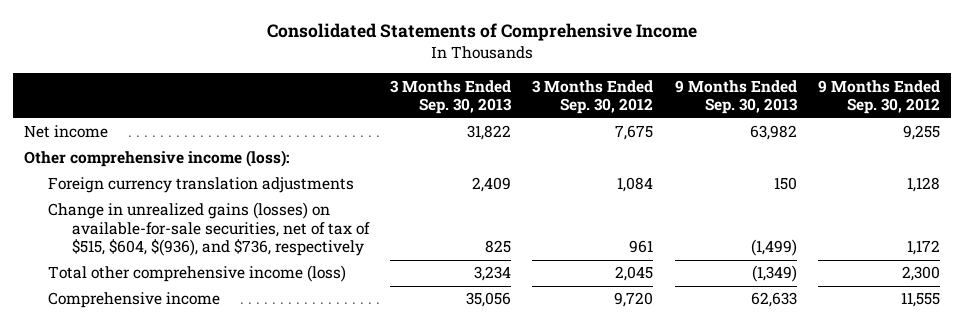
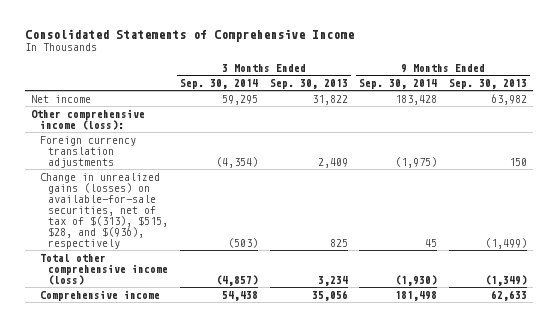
- | 3 Months Ended Sep. 30, 2013 | 3 Months Ended Sep. 30, 2012 | 9 Months Ended Sep. 30, 2013 | 9 Months Ended Sep. 30, 2012
+ | 3 Months Ended Sep. 30, 2014 | 3 Months Ended Sep. 30, 2013 | 9 Months Ended Sep. 30, 2014 | 9 Months Ended Sep. 30, 2013
- Change in unrealized gains (losses) on available-for-sale securities, net of tax of $515, $604, $(936), and $736, respectively | 825 | 961 | (1,499) | 1,172
+ Change in unrealized gains (losses) on available-for-sale securities, net of tax of $(313), $515, $28, and $(936), respectively | (503) | 825 | 45 | (1,499)

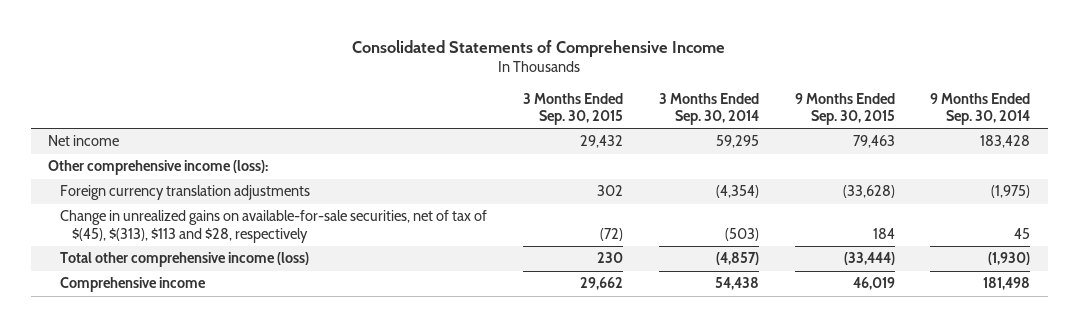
- | 3 Months Ended Sep. 30, 2014 | 3 Months Ended Sep. 30, 2013 | 9 Months Ended Sep. 30, 2014 | 9 Months Ended Sep. 30, 2013
+ | 3 Months Ended Sep. 30, 2015 | 3 Months Ended Sep. 30, 2014 | 9 Months Ended Sep. 30, 2015 | 9 Months Ended Sep. 30, 2014
- Change in unrealized gains (losses) on available-for-sale securities, net of tax of $(313), $515, $28, and $(936), respectively | (503) | 825 | 45 | (1,499)
+ Change in unrealized gains on available-for-sale securities, net of tax of $(45), $(313), $113 and $28, respectively | (72) | (503) | 184 | 45

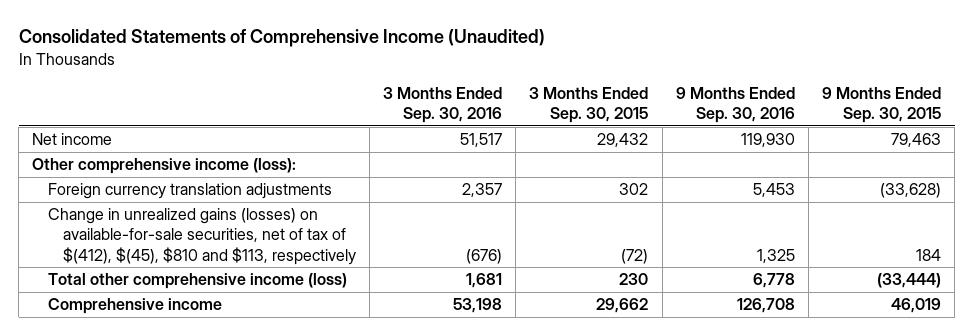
- Consolidated Statements of Comprehensive Income
+ Consolidated Statements of Comprehensive Income (Unaudited)
- | 3 Months Ended Sep. 30, 2015 | 3 Months Ended Sep. 30, 2014 | 9 Months Ended Sep. 30, 2015 | 9 Months Ended Sep. 30, 2014
+ | 3 Months Ended Sep. 30, 2016 | 3 Months Ended Sep. 30, 2015 | 9 Months Ended Sep. 30, 2016 | 9 Months Ended Sep. 30, 2015
- Change in unrealized gains on available-for-sale securities, net of tax of $(45), $(313), $113 and $28, respectively | (72) | (503) | 184 | 45
+ Change in unrealized gains (losses) on available-for-sale securities, net of tax of $(412), $(45), $810 and $113, respectively | (676) | (72) | 1,325 | 184

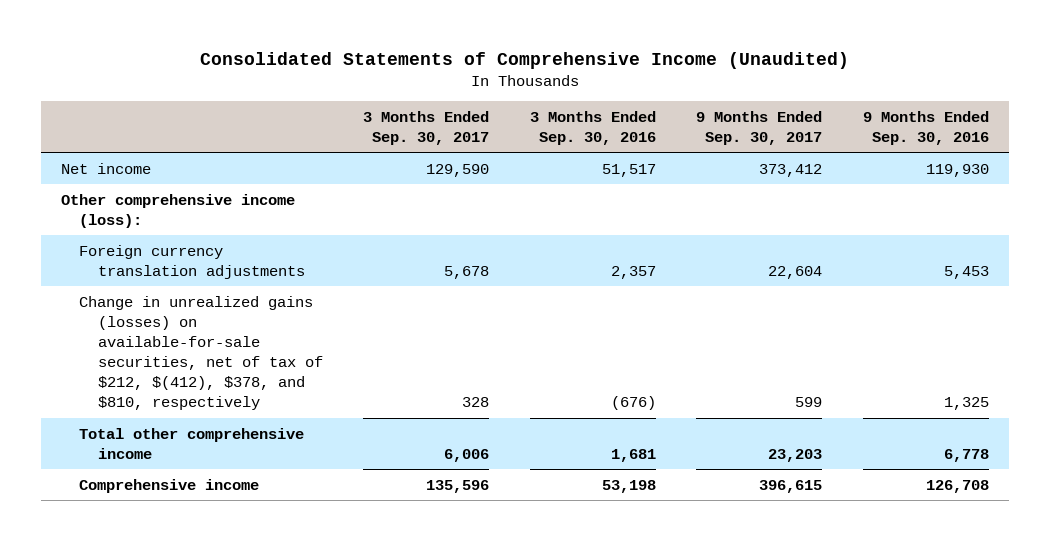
- | 3 Months Ended Sep. 30, 2016 | 3 Months Ended Sep. 30, 2015 | 9 Months Ended Sep. 30, 2016 | 9 Months Ended Sep. 30, 2015
+ | 3 Months Ended Sep. 30, 2017 | 3 Months Ended Sep. 30, 2016 | 9 Months Ended Sep. 30, 2017 | 9 Months Ended Sep. 30, 2016
- Change in unrealized gains (losses) on available-for-sale securities, net of tax of $(412), $(45), $810 and $113, respectively | (676) | (72) | 1,325 | 184
- Total other comprehensive income (loss) | 1,681 | 230 | 6,778 | (33,444)
+ Change in unrealized gains (losses) on available-for-sale securities, net of tax of $212, $(412), $378, and $810, respectively | 328 | (676) | 599 | 1,325
+ Total other comprehensive income | 6,006 | 1,681 | 23,203 | 6,778

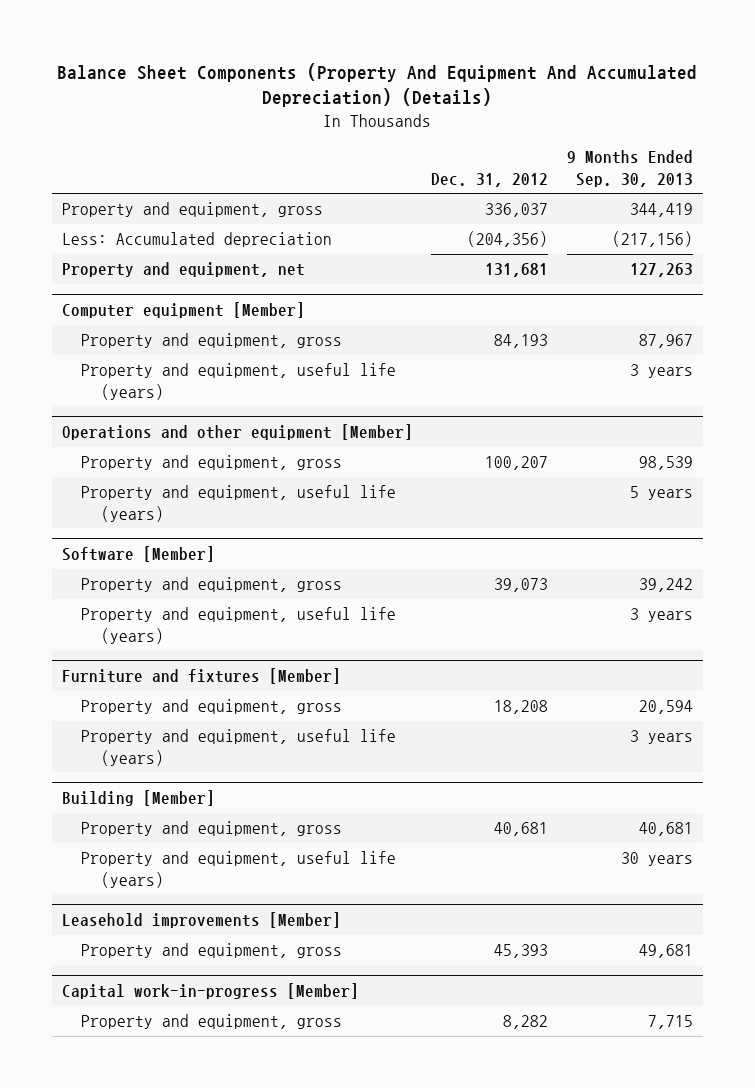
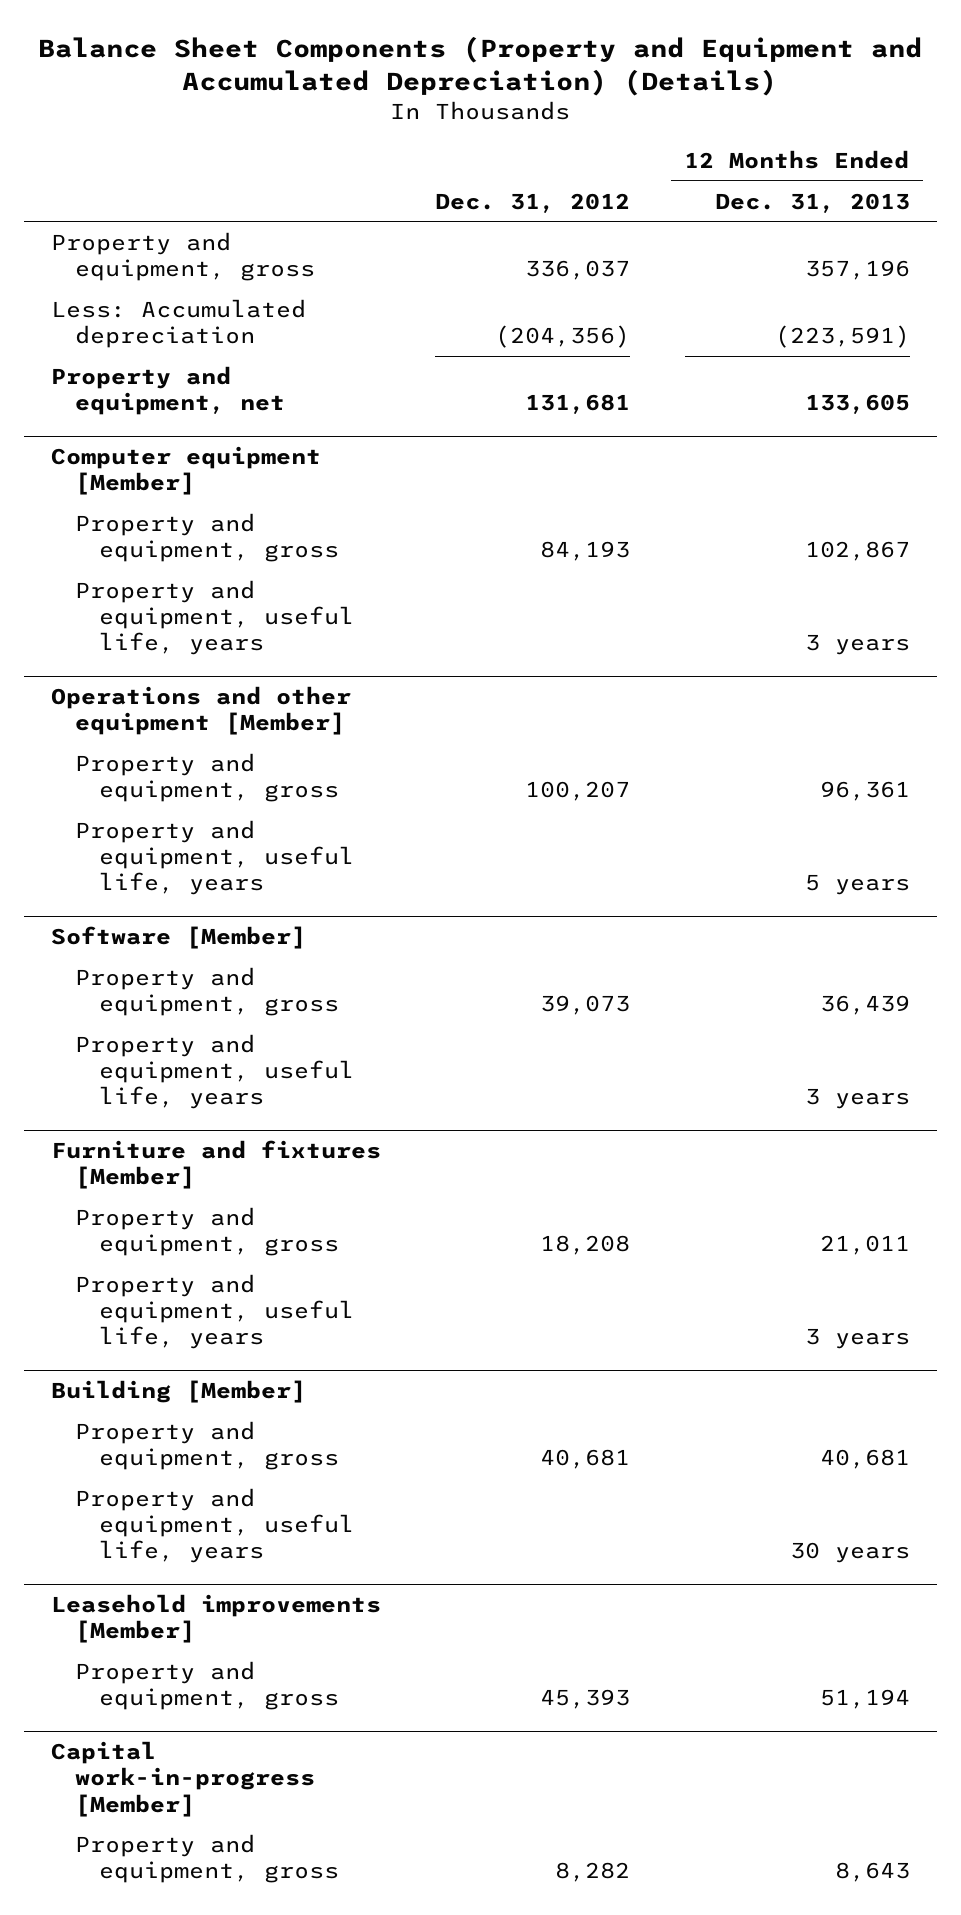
- Balance Sheet Components (Property And Equipment And Accumulated Depreciation) (Details)
+ Balance Sheet Components (Property and Equipment and Accumulated Depreciation) (Details)
- | Dec. 31, 2012 | 9 Months Ended Sep. 30, 2013
+ | Dec. 31, 2012 | 12 Months Ended Dec. 31, 2013
@ Computer equipment [Member]
- Property and equipment, useful life (years) | | 3 years
+ Property and equipment, useful life, years | | 3 years
@ Operations and other equipment [Member]
- Property and equipment, useful life (years) | | 5 years
+ Property and equipment, useful life, years | | 5 years
@ Software [Member]
- Property and equipment, useful life (years) | | 3 years
+ Property and equipment, useful life, years | | 3 years
@ Furniture and fixtures [Member]
- Property and equipment, useful life (years) | | 3 years
+ Property and equipment, useful life, years | | 3 years
@ Building [Member]
- Property and equipment, useful life (years) | | 30 years
+ Property and equipment, useful life, years | | 30 years

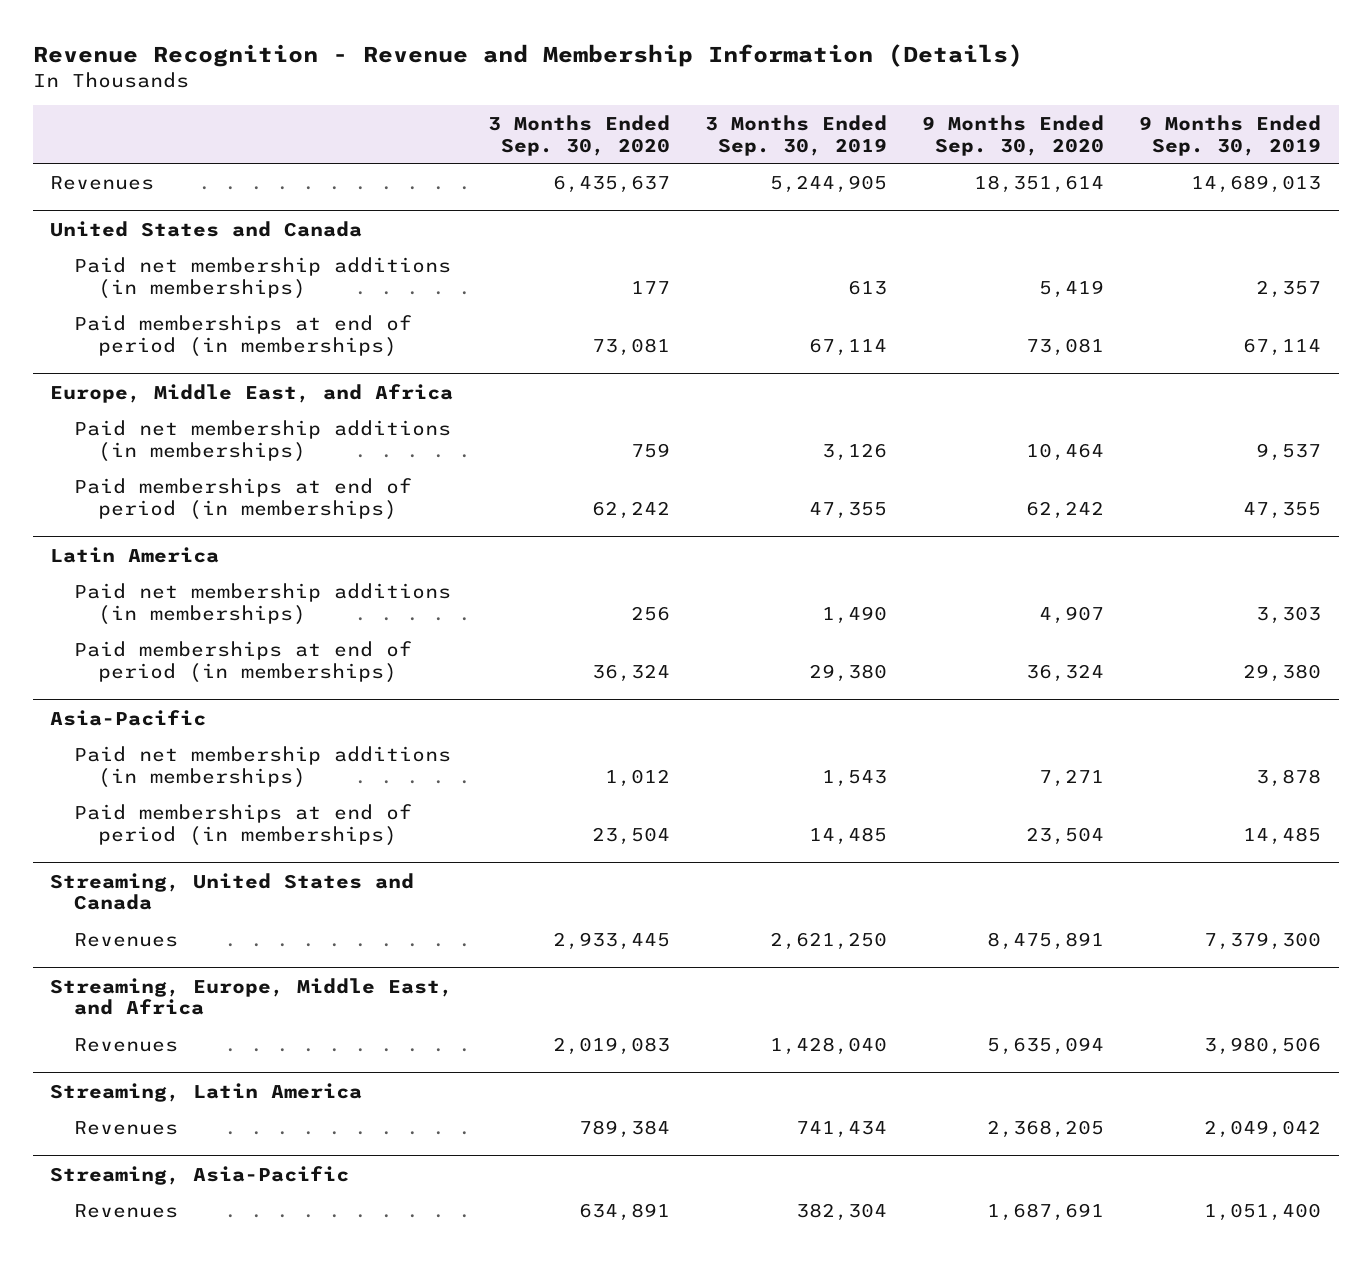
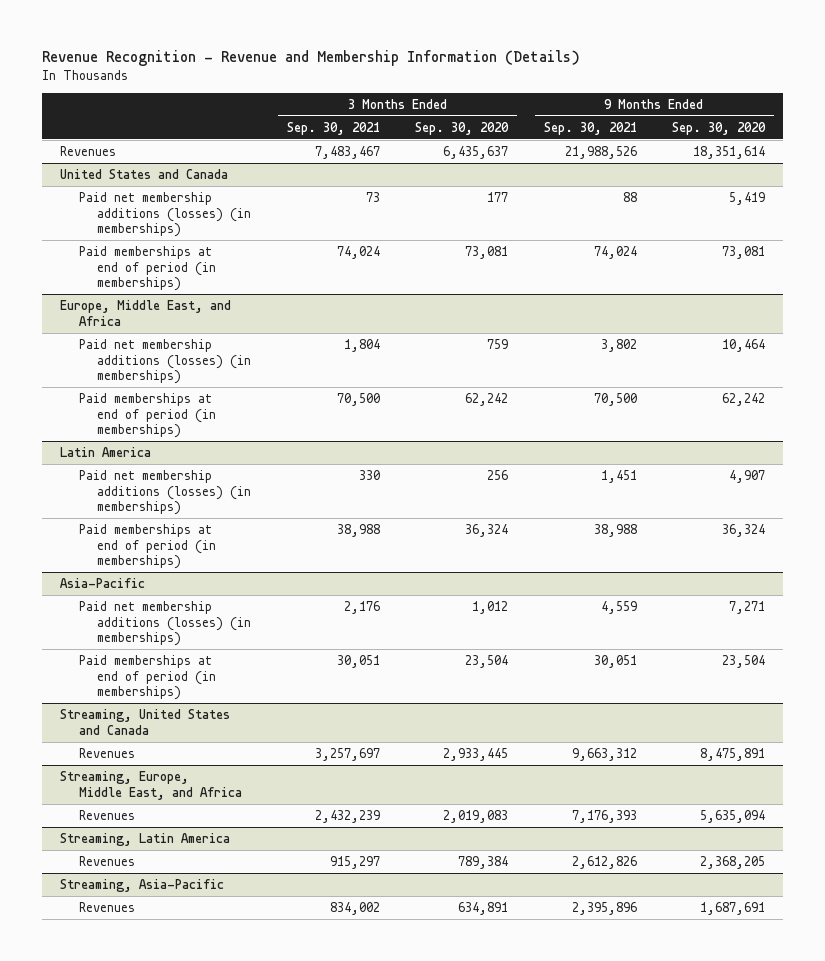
- | 3 Months Ended Sep. 30, 2020 | 3 Months Ended Sep. 30, 2019 | 9 Months Ended Sep. 30, 2020 | 9 Months Ended Sep. 30, 2019
+ | 3 Months Ended Sep. 30, 2021 | 3 Months Ended Sep. 30, 2020 | 9 Months Ended Sep. 30, 2021 | 9 Months Ended Sep. 30, 2020
@ United States and Canada
- Paid net membership additions (in memberships) | 177 | 613 | 5,419 | 2,357
+ Paid net membership additions (losses) (in memberships) | 73 | 177 | 88 | 5,419
@ Europe, Middle East, and Africa
- Paid net membership additions (in memberships) | 759 | 3,126 | 10,464 | 9,537
+ Paid net membership additions (losses) (in memberships) | 1,804 | 759 | 3,802 | 10,464
@ Latin America
- Paid net membership additions (in memberships) | 256 | 1,490 | 4,907 | 3,303
+ Paid net membership additions (losses) (in memberships) | 330 | 256 | 1,451 | 4,907
@ Asia-Pacific
- Paid net membership additions (in memberships) | 1,012 | 1,543 | 7,271 | 3,878
+ Paid net membership additions (losses) (in memberships) | 2,176 | 1,012 | 4,559 | 7,271

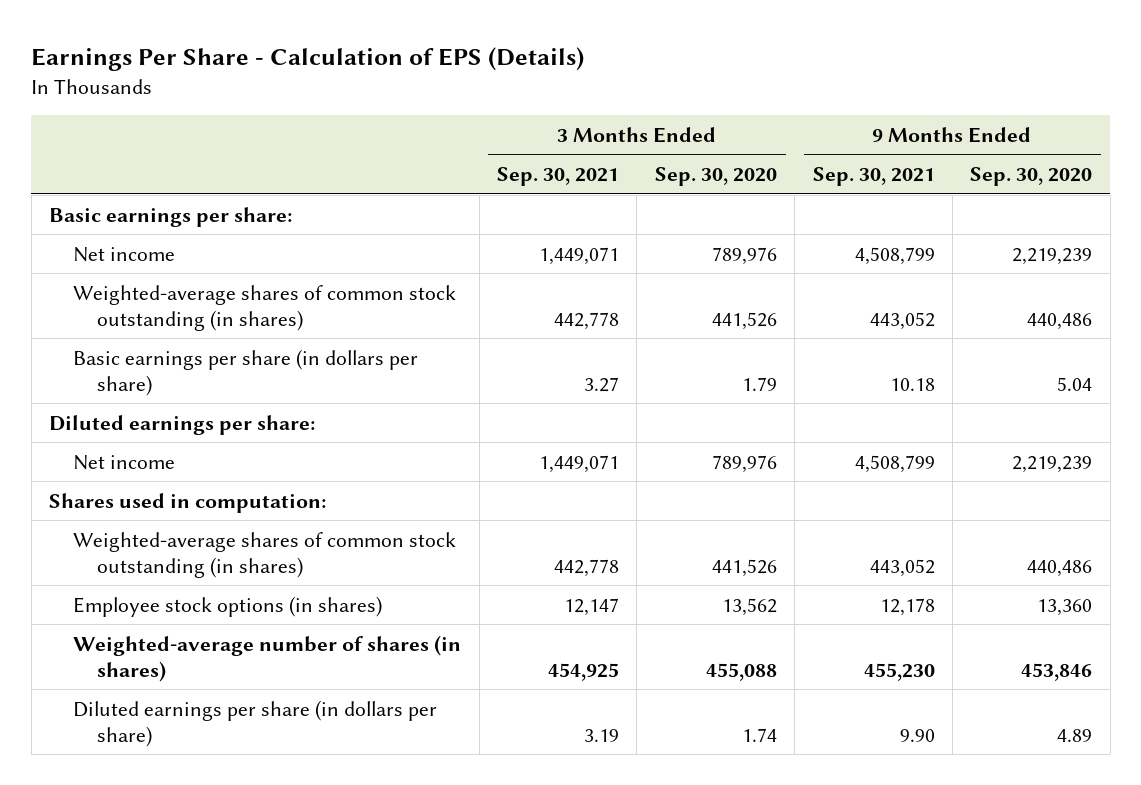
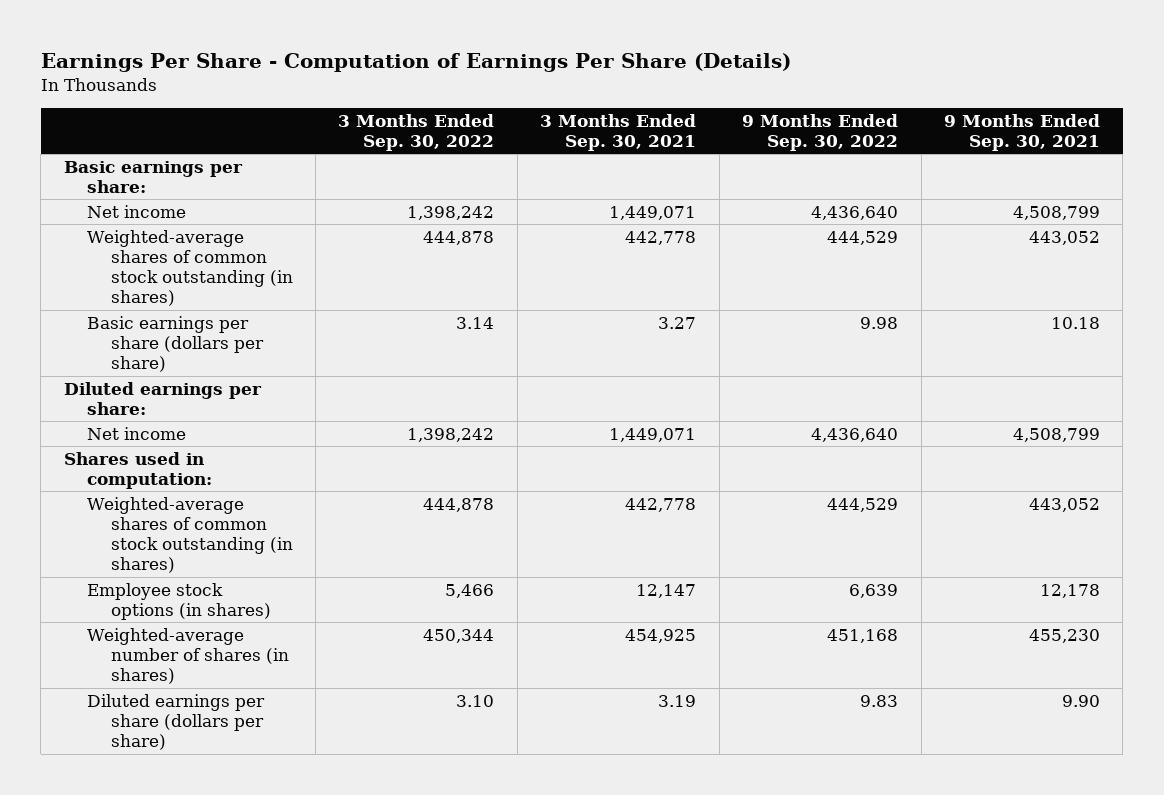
- Earnings Per Share - Calculation of EPS (Details)
+ Earnings Per Share - Computation of Earnings Per Share (Details)
- | 3 Months Ended Sep. 30, 2021 | 3 Months Ended Sep. 30, 2020 | 9 Months Ended Sep. 30, 2021 | 9 Months Ended Sep. 30, 2020
+ | 3 Months Ended Sep. 30, 2022 | 3 Months Ended Sep. 30, 2021 | 9 Months Ended Sep. 30, 2022 | 9 Months Ended Sep. 30, 2021
- Basic earnings per share (in dollars per share) | 3.27 | 1.79 | 10.18 | 5.04
+ Basic earnings per share (dollars per share) | 3.14 | 3.27 | 9.98 | 10.18
- Diluted earnings per share (in dollars per share) | 3.19 | 1.74 | 9.90 | 4.89
+ Diluted earnings per share (dollars per share) | 3.10 | 3.19 | 9.83 | 9.90

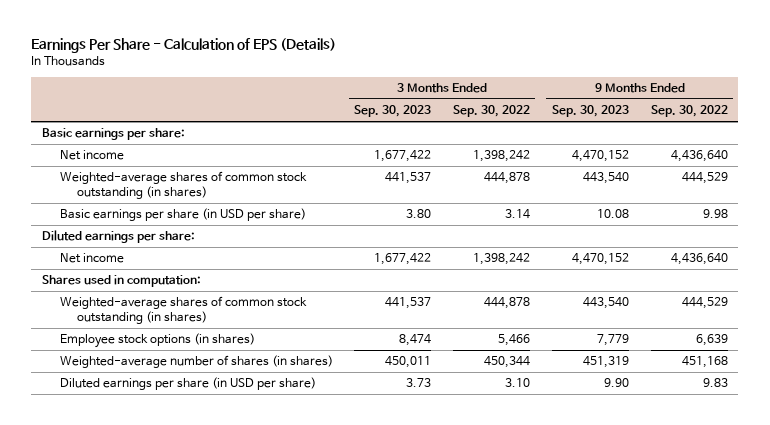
- Earnings Per Share - Computation of Earnings Per Share (Details)
+ Earnings Per Share - Calculation of EPS (Details)
- | 3 Months Ended Sep. 30, 2022 | 3 Months Ended Sep. 30, 2021 | 9 Months Ended Sep. 30, 2022 | 9 Months Ended Sep. 30, 2021
+ | 3 Months Ended Sep. 30, 2023 | 3 Months Ended Sep. 30, 2022 | 9 Months Ended Sep. 30, 2023 | 9 Months Ended Sep. 30, 2022
- Basic earnings per share (dollars per share) | 3.14 | 3.27 | 9.98 | 10.18
+ Basic earnings per share (in USD per share) | 3.80 | 3.14 | 10.08 | 9.98
- Diluted earnings per share (dollars per share) | 3.10 | 3.19 | 9.83 | 9.90
+ Diluted earnings per share (in USD per share) | 3.73 | 3.10 | 9.90 | 9.83

